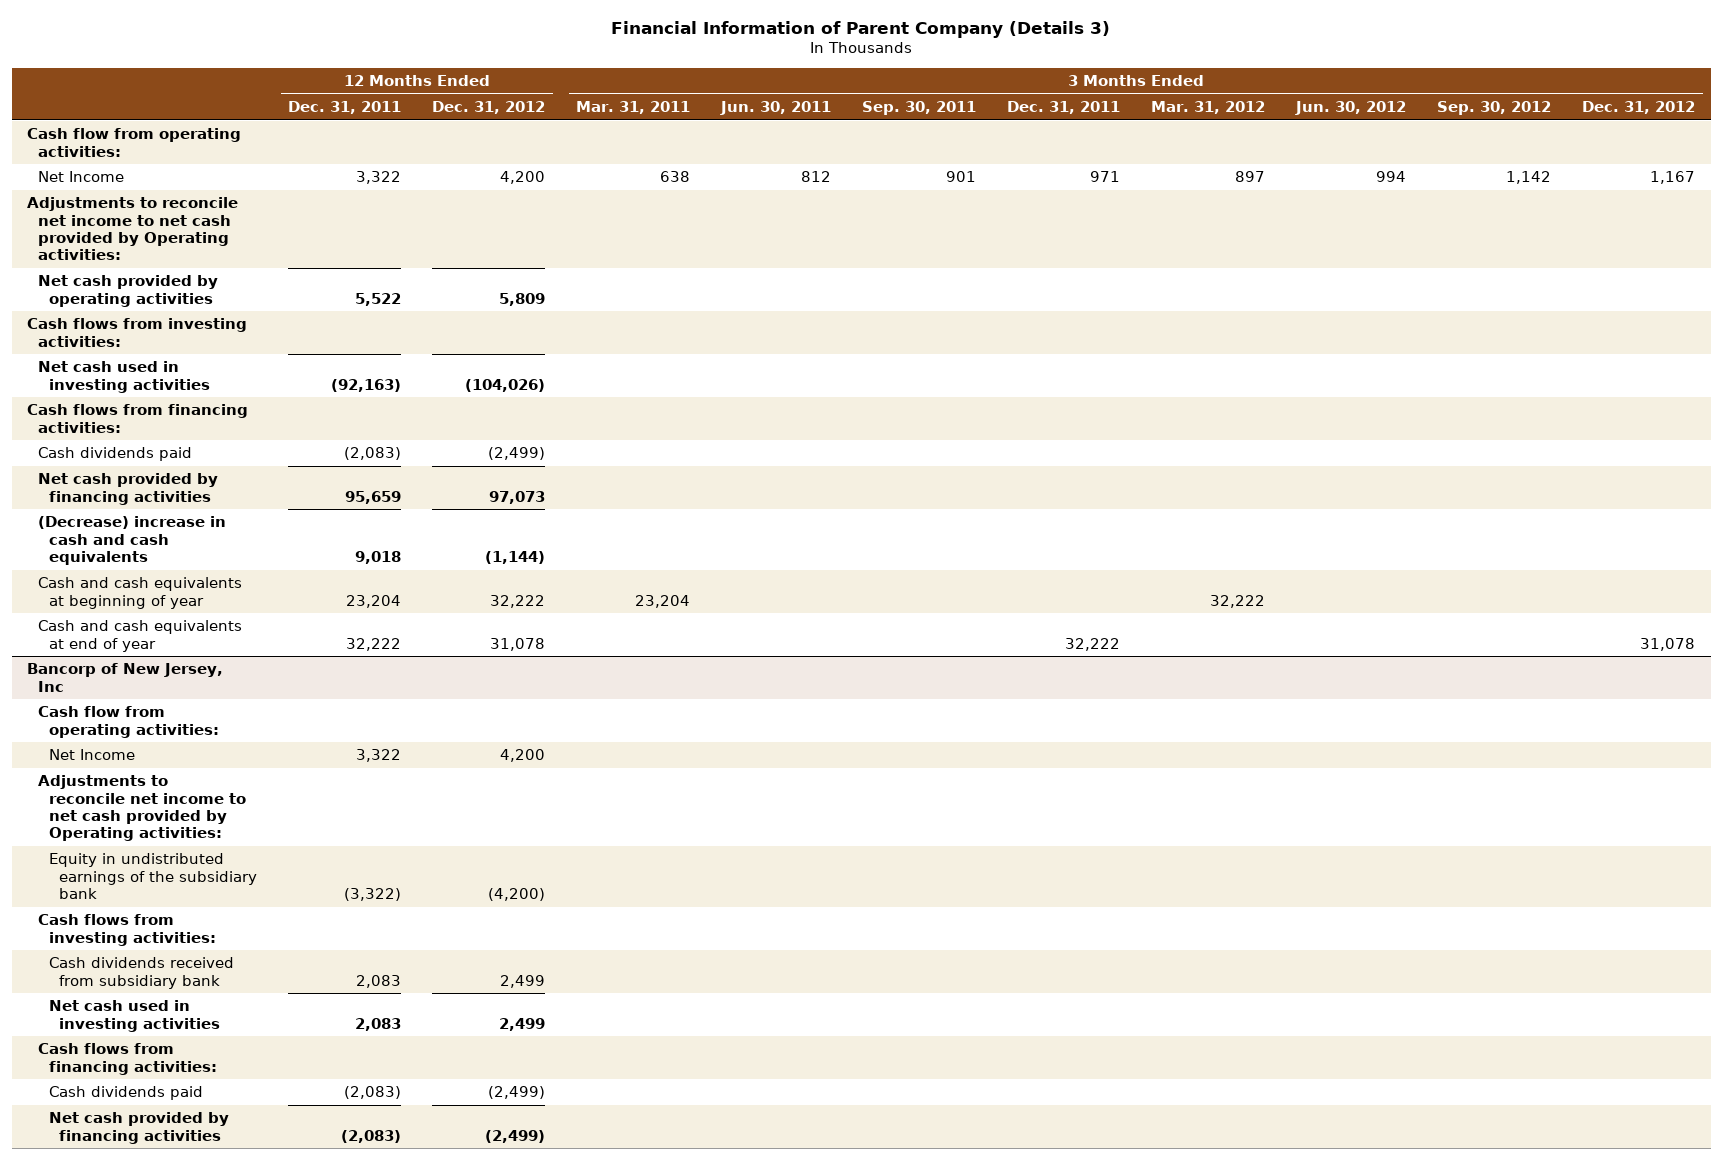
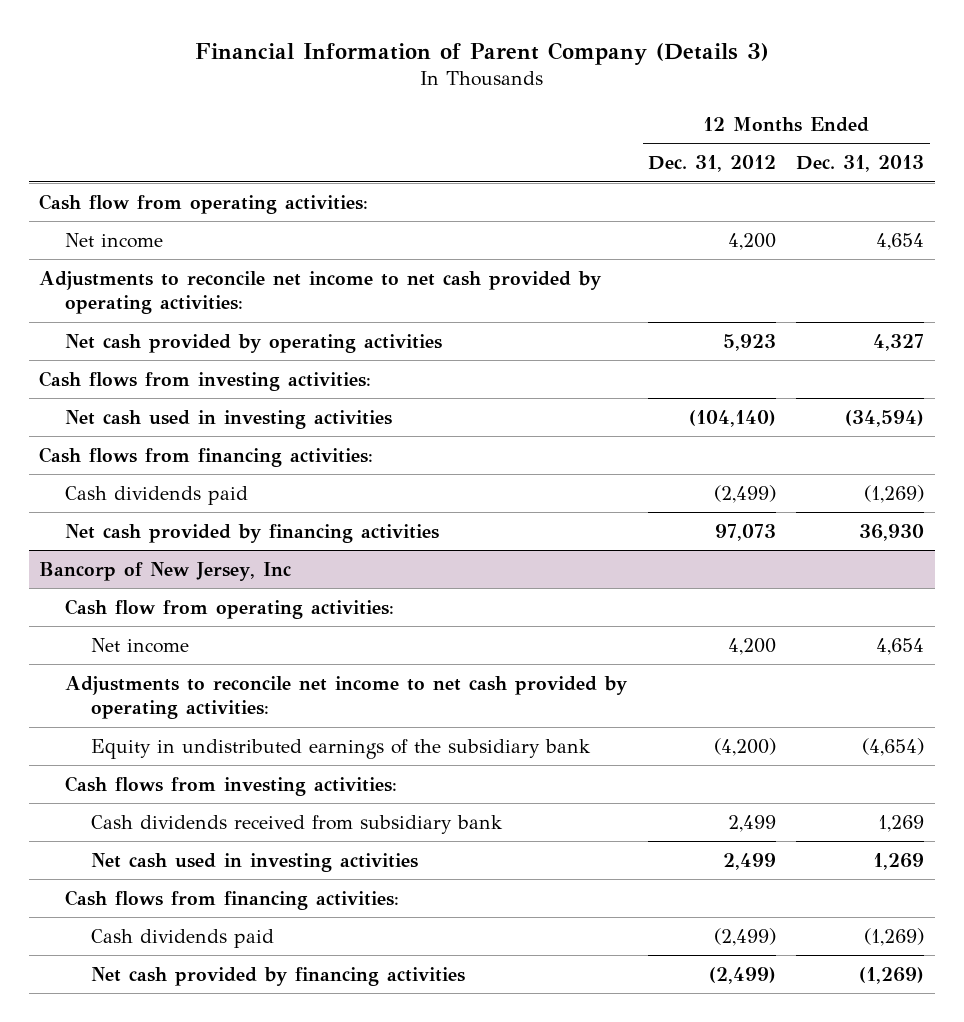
- | 12 Months Ended Dec. 31, 2011 | 12 Months Ended Dec. 31, 2012 | 3 Months Ended Mar. 31, 2011 | 3 Months Ended Jun. 30, 2011 | 3 Months Ended Sep. 30, 2011 | 3 Months Ended Dec. 31, 2011 | 3 Months Ended Mar. 31, 2012 | 3 Months Ended Jun. 30, 2012 | 3 Months Ended Sep. 30, 2012 | 3 Months Ended Dec. 31, 2012
+ | 12 Months Ended Dec. 31, 2012 | 12 Months Ended Dec. 31, 2013
- Net Income | 3,322 | 4,200 | 638 | 812 | 901 | 971 | 897 | 994 | 1,142 | 1,167
- Adjustments to reconcile net income to net cash provided by Operating activities:
- Net cash provided by operating activities | 5,522 | 5,809 | | | | | | | |
+ Net income | 4,200 | 4,654
+ Adjustments to reconcile net income to net cash provided by operating activities:
+ Net cash provided by operating activities | 5,923 | 4,327
- Net cash used in investing activities | (92,163) | (104,026) | | | | | | | |
+ Net cash used in investing activities | (104,140) | (34,594)
- (Decrease) increase in cash and cash equivalents | 9,018 | (1,144) | | | | | | | |
- Cash and cash equivalents at beginning of year | 23,204 | 32,222 | 23,204 | | | | 32,222 | | |
- Cash and cash equivalents at end of year | 32,222 | 31,078 | | | | 32,222 | | | | 31,078
@ Bancorp of New Jersey, Inc
- Net Income | 3,322 | 4,200 | | | | | | | |
- Adjustments to reconcile net income to net cash provided by Operating activities:
+ Net income | 4,200 | 4,654
+ Adjustments to reconcile net income to net cash provided by operating activities:

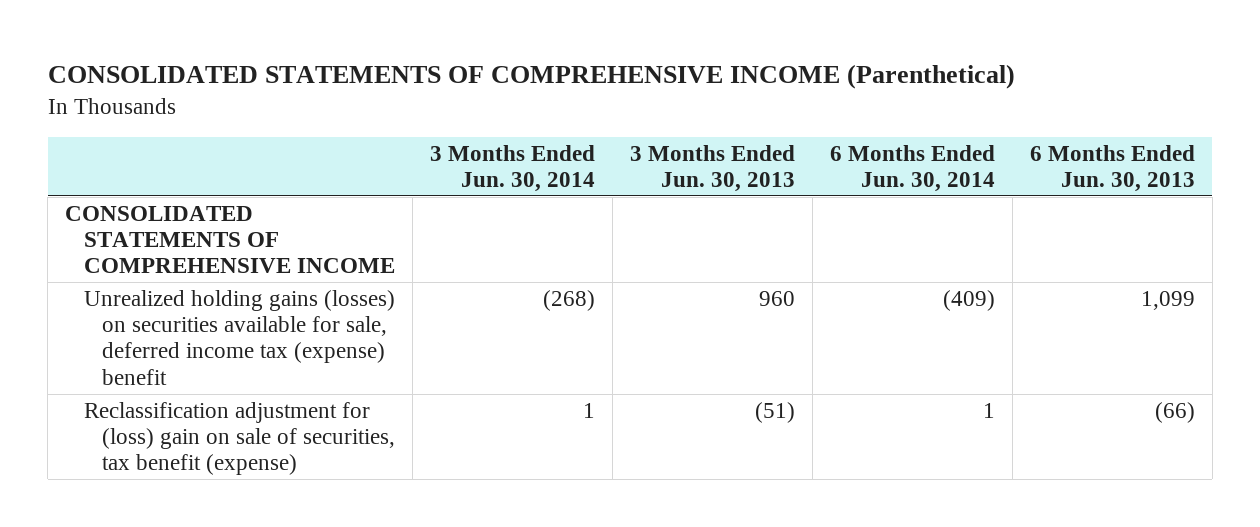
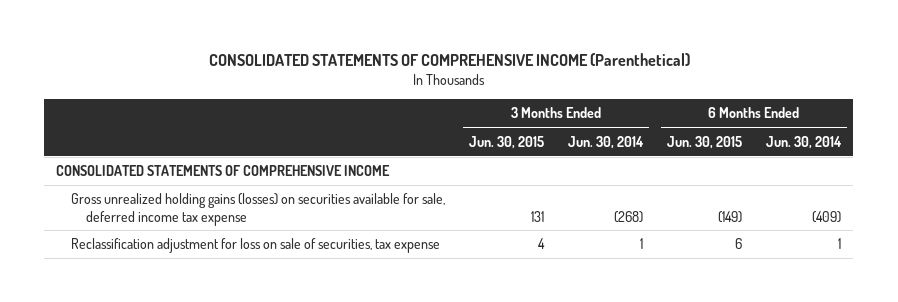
- | 3 Months Ended Jun. 30, 2014 | 3 Months Ended Jun. 30, 2013 | 6 Months Ended Jun. 30, 2014 | 6 Months Ended Jun. 30, 2013
+ | 3 Months Ended Jun. 30, 2015 | 3 Months Ended Jun. 30, 2014 | 6 Months Ended Jun. 30, 2015 | 6 Months Ended Jun. 30, 2014
- Unrealized holding gains (losses) on securities available for sale, deferred income tax (expense) benefit | (268) | 960 | (409) | 1,099
- Reclassification adjustment for (loss) gain on sale of securities, tax benefit (expense) | 1 | (51) | 1 | (66)
+ Gross unrealized holding gains (losses) on securities available for sale, deferred income tax expense | 131 | (268) | (149) | (409)
+ Reclassification adjustment for loss on sale of securities, tax expense | 4 | 1 | 6 | 1

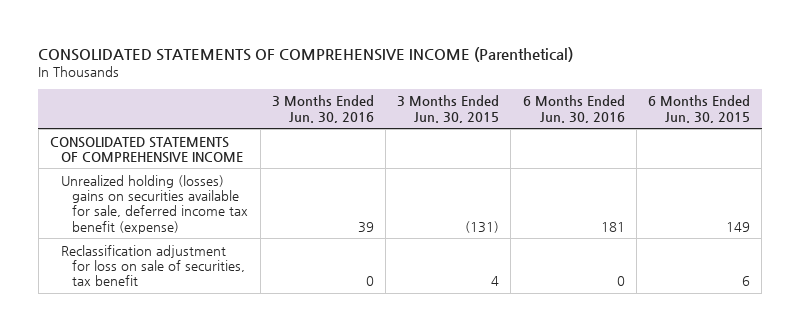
- | 3 Months Ended Jun. 30, 2015 | 3 Months Ended Jun. 30, 2014 | 6 Months Ended Jun. 30, 2015 | 6 Months Ended Jun. 30, 2014
+ | 3 Months Ended Jun. 30, 2016 | 3 Months Ended Jun. 30, 2015 | 6 Months Ended Jun. 30, 2016 | 6 Months Ended Jun. 30, 2015
- Gross unrealized holding gains (losses) on securities available for sale, deferred income tax expense | 131 | (268) | (149) | (409)
- Reclassification adjustment for loss on sale of securities, tax expense | 4 | 1 | 6 | 1
+ Unrealized holding (losses) gains on securities available for sale, deferred income tax benefit (expense) | 39 | (131) | 181 | 149
+ Reclassification adjustment for loss on sale of securities, tax benefit | 0 | 4 | 0 | 6

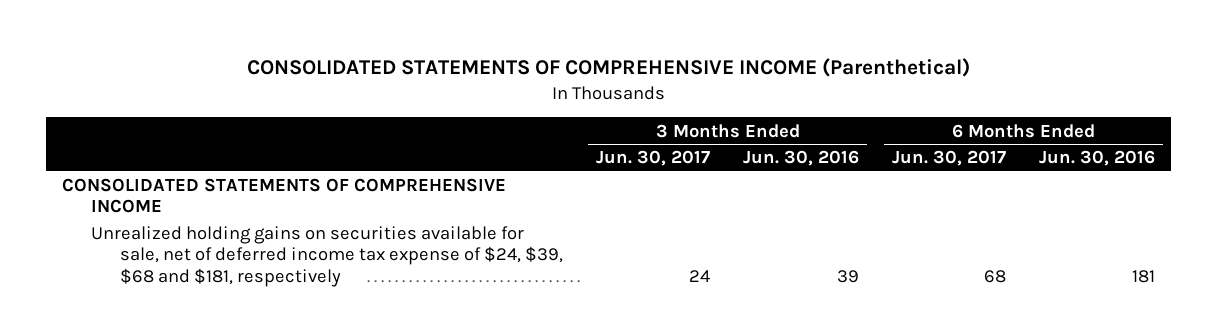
- | 3 Months Ended Jun. 30, 2016 | 3 Months Ended Jun. 30, 2015 | 6 Months Ended Jun. 30, 2016 | 6 Months Ended Jun. 30, 2015
+ | 3 Months Ended Jun. 30, 2017 | 3 Months Ended Jun. 30, 2016 | 6 Months Ended Jun. 30, 2017 | 6 Months Ended Jun. 30, 2016
- Unrealized holding (losses) gains on securities available for sale, deferred income tax benefit (expense) | 39 | (131) | 181 | 149
- Reclassification adjustment for loss on sale of securities, tax benefit | 0 | 4 | 0 | 6
+ Unrealized holding gains on securities available for sale, net of deferred income tax expense of $24, $39, $68 and $181, respectively | 24 | 39 | 68 | 181

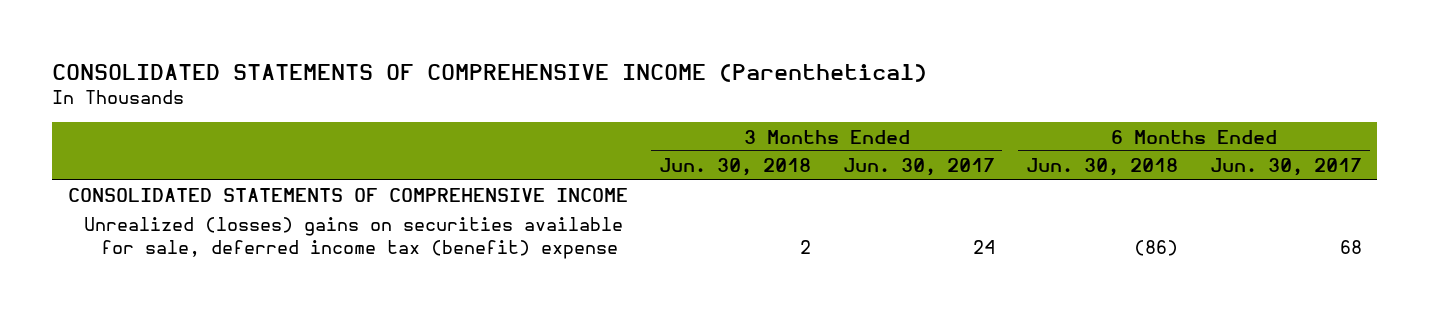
- | 3 Months Ended Jun. 30, 2017 | 3 Months Ended Jun. 30, 2016 | 6 Months Ended Jun. 30, 2017 | 6 Months Ended Jun. 30, 2016
+ | 3 Months Ended Jun. 30, 2018 | 3 Months Ended Jun. 30, 2017 | 6 Months Ended Jun. 30, 2018 | 6 Months Ended Jun. 30, 2017
- Unrealized holding gains on securities available for sale, net of deferred income tax expense of $24, $39, $68 and $181, respectively | 24 | 39 | 68 | 181
+ Unrealized (losses) gains on securities available for sale, deferred income tax (benefit) expense | 2 | 24 | (86) | 68

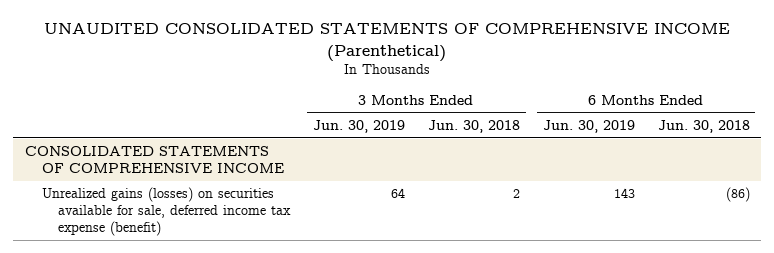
- CONSOLIDATED STATEMENTS OF COMPREHENSIVE INCOME (Parenthetical)
+ UNAUDITED CONSOLIDATED STATEMENTS OF COMPREHENSIVE INCOME (Parenthetical)
- | 3 Months Ended Jun. 30, 2018 | 3 Months Ended Jun. 30, 2017 | 6 Months Ended Jun. 30, 2018 | 6 Months Ended Jun. 30, 2017
+ | 3 Months Ended Jun. 30, 2019 | 3 Months Ended Jun. 30, 2018 | 6 Months Ended Jun. 30, 2019 | 6 Months Ended Jun. 30, 2018
- Unrealized (losses) gains on securities available for sale, deferred income tax (benefit) expense | 2 | 24 | (86) | 68
+ Unrealized gains (losses) on securities available for sale, deferred income tax expense (benefit) | 64 | 2 | 143 | (86)

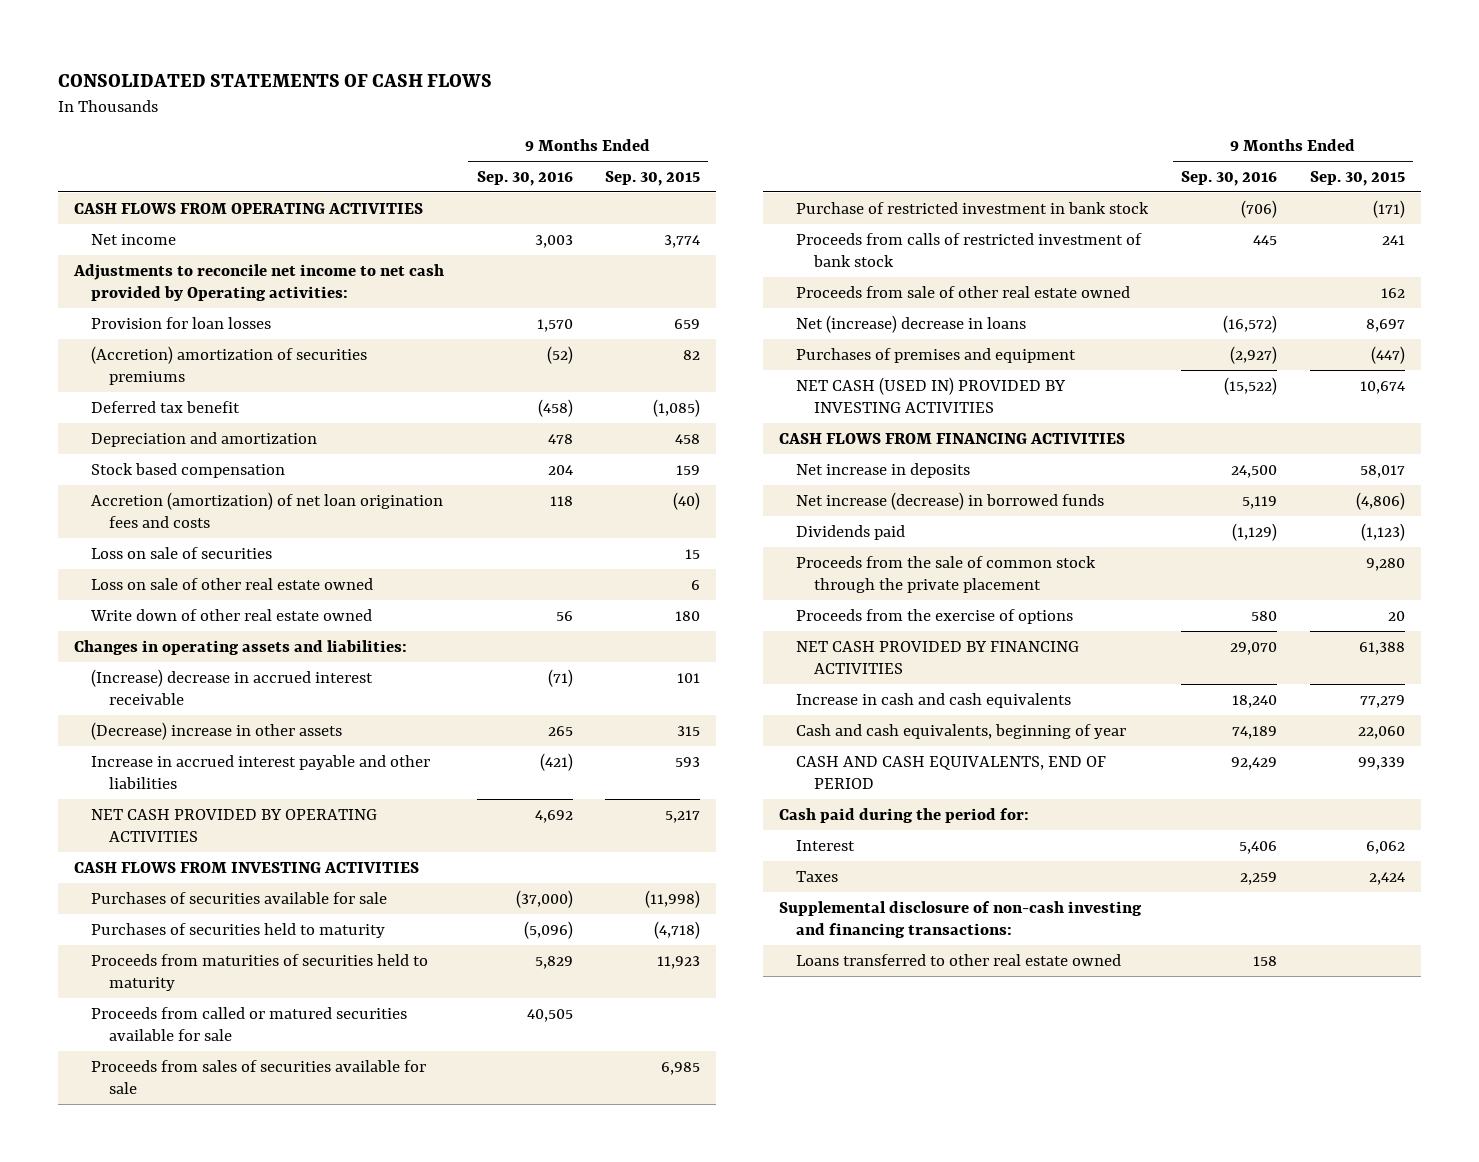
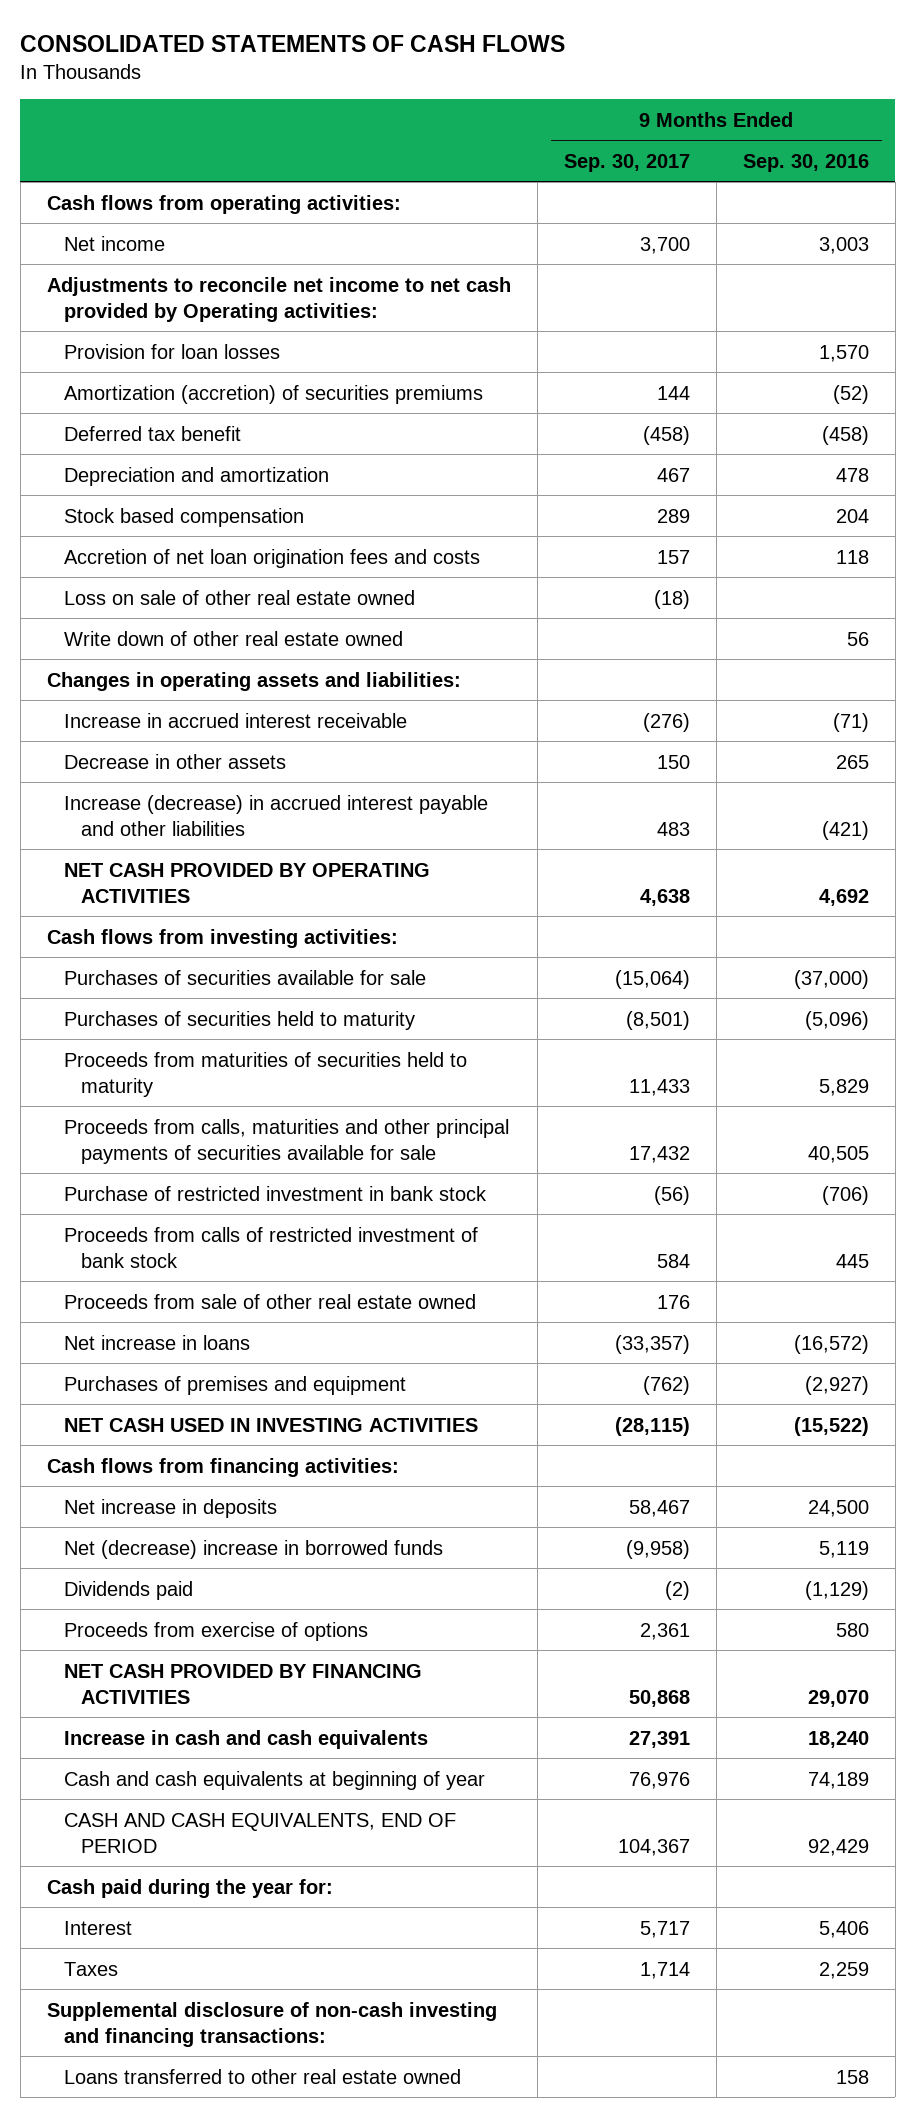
- | 9 Months Ended Sep. 30, 2016 | 9 Months Ended Sep. 30, 2015
+ | 9 Months Ended Sep. 30, 2017 | 9 Months Ended Sep. 30, 2016
- CASH FLOWS FROM OPERATING ACTIVITIES
+ Cash flows from operating activities:
- (Accretion) amortization of securities premiums | (52) | 82
+ Amortization (accretion) of securities premiums | 144 | (52)
- Accretion (amortization) of net loan origination fees and costs | 118 | (40)
- Loss on sale of securities | | 15
+ Accretion of net loan origination fees and costs | 157 | 118
- (Increase) decrease in accrued interest receivable | (71) | 101
- (Decrease) increase in other assets | 265 | 315
- Increase in accrued interest payable and other liabilities | (421) | 593
+ Increase in accrued interest receivable | (276) | (71)
+ Decrease in other assets | 150 | 265
+ Increase (decrease) in accrued interest payable and other liabilities | 483 | (421)
- CASH FLOWS FROM INVESTING ACTIVITIES
+ Cash flows from investing activities:
- Proceeds from called or matured securities available for sale | 40,505 |
- Proceeds from sales of securities available for sale | | 6,985
+ Proceeds from calls, maturities and other principal payments of securities available for sale | 17,432 | 40,505
- Net (increase) decrease in loans | (16,572) | 8,697
+ Net increase in loans | (33,357) | (16,572)
- NET CASH (USED IN) PROVIDED BY INVESTING ACTIVITIES | (15,522) | 10,674
- CASH FLOWS FROM FINANCING ACTIVITIES
+ NET CASH USED IN INVESTING ACTIVITIES | (28,115) | (15,522)
+ Cash flows from financing activities:
- Net increase (decrease) in borrowed funds | 5,119 | (4,806)
+ Net (decrease) increase in borrowed funds | (9,958) | 5,119
- Proceeds from the sale of common stock through the private placement | | 9,280
- Proceeds from the exercise of options | 580 | 20
+ Proceeds from exercise of options | 2,361 | 580
- Cash and cash equivalents, beginning of year | 74,189 | 22,060
+ Cash and cash equivalents at beginning of year | 76,976 | 74,189
- Cash paid during the period for:
+ Cash paid during the year for:

